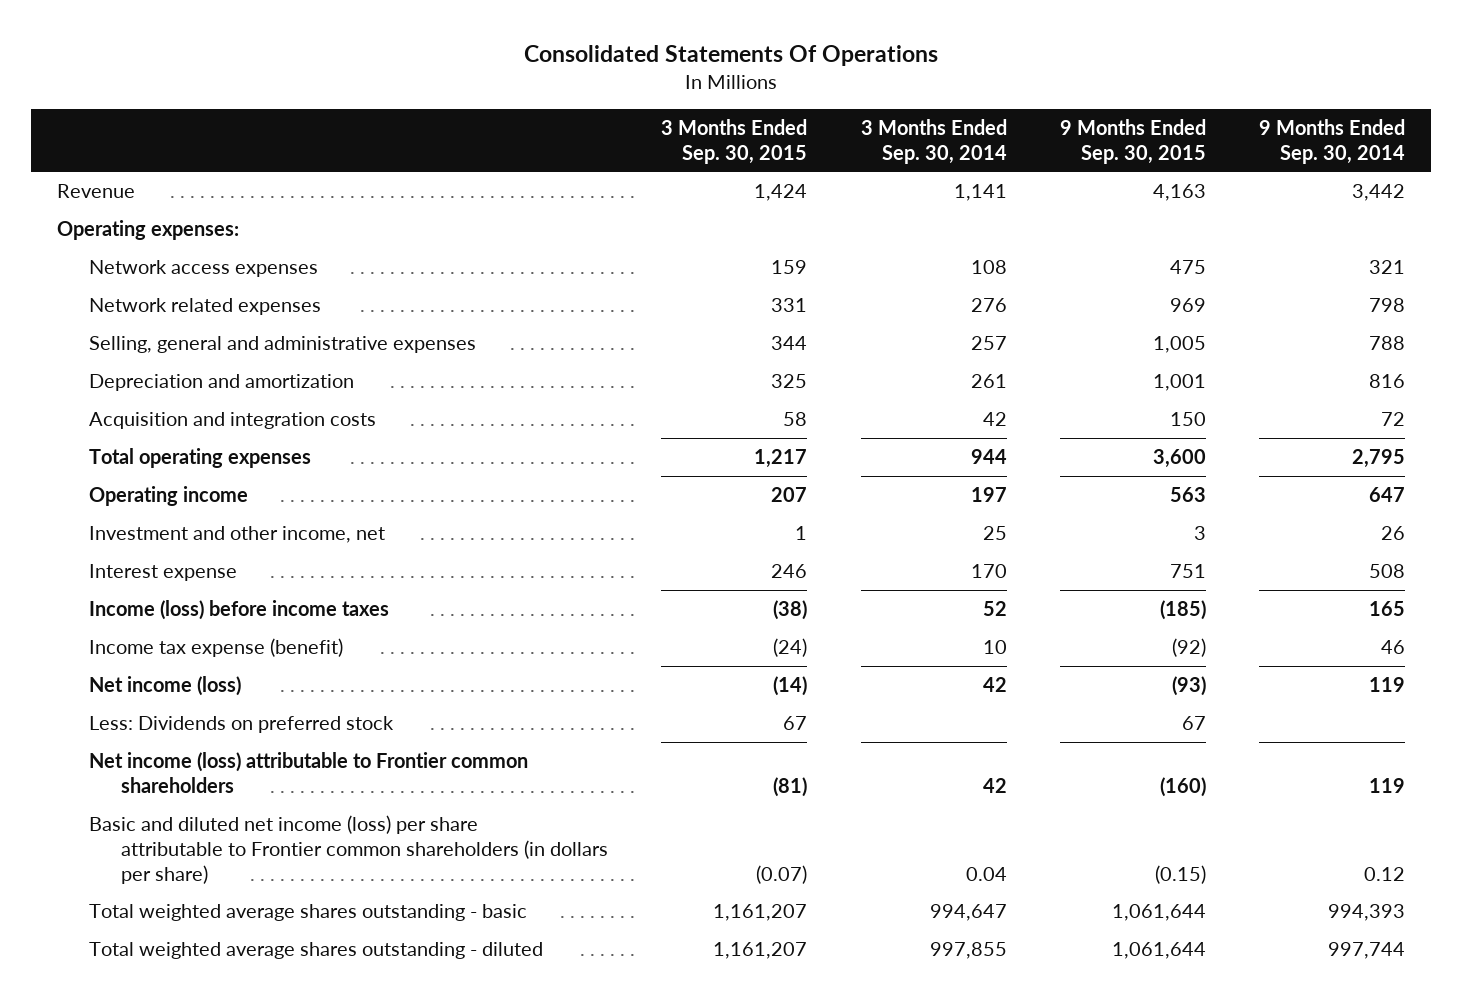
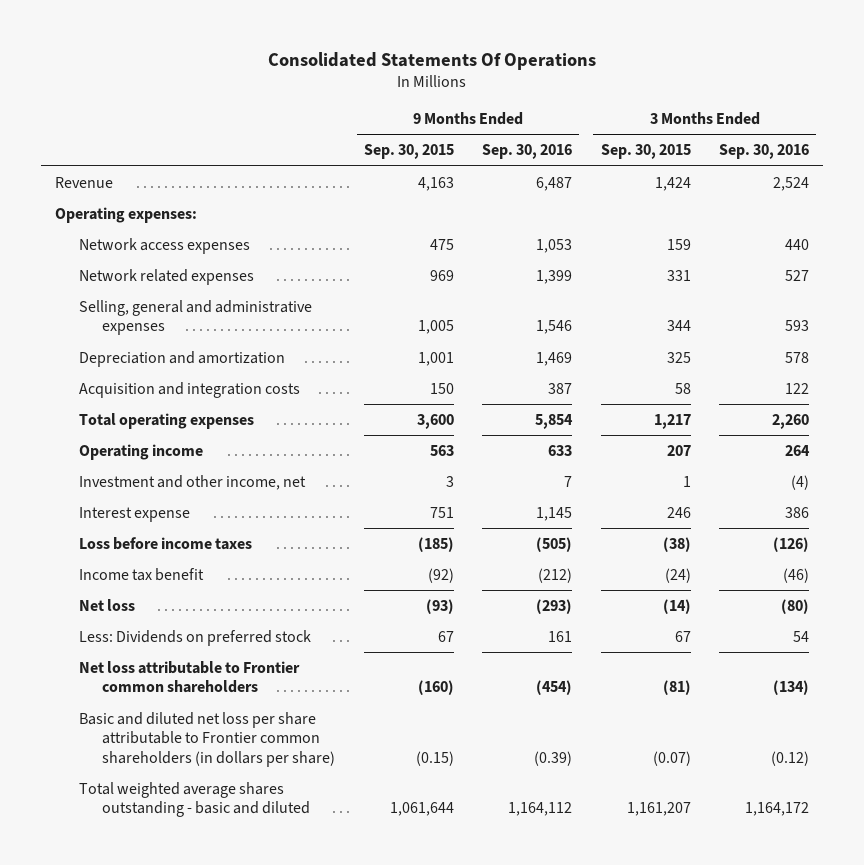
- | 3 Months Ended Sep. 30, 2015 | 3 Months Ended Sep. 30, 2014 | 9 Months Ended Sep. 30, 2015 | 9 Months Ended Sep. 30, 2014
+ | 9 Months Ended Sep. 30, 2015 | 9 Months Ended Sep. 30, 2016 | 3 Months Ended Sep. 30, 2015 | 3 Months Ended Sep. 30, 2016
- Income (loss) before income taxes | (38) | 52 | (185) | 165
- Income tax expense (benefit) | (24) | 10 | (92) | 46
- Net income (loss) | (14) | 42 | (93) | 119
+ Loss before income taxes | (185) | (505) | (38) | (126)
+ Income tax benefit | (92) | (212) | (24) | (46)
+ Net loss | (93) | (293) | (14) | (80)
- Net income (loss) attributable to Frontier common shareholders | (81) | 42 | (160) | 119
- Basic and diluted net income (loss) per share attributable to Frontier common shareholders (in dollars per share) | (0.07) | 0.04 | (0.15) | 0.12
- Total weighted average shares outstanding - basic | 1,161,207 | 994,647 | 1,061,644 | 994,393
- Total weighted average shares outstanding - diluted | 1,161,207 | 997,855 | 1,061,644 | 997,744
+ Net loss attributable to Frontier common shareholders | (160) | (454) | (81) | (134)
+ Basic and diluted net loss per share attributable to Frontier common shareholders (in dollars per share) | (0.15) | (0.39) | (0.07) | (0.12)
+ Total weighted average shares outstanding - basic and diluted | 1,061,644 | 1,164,112 | 1,161,207 | 1,164,172

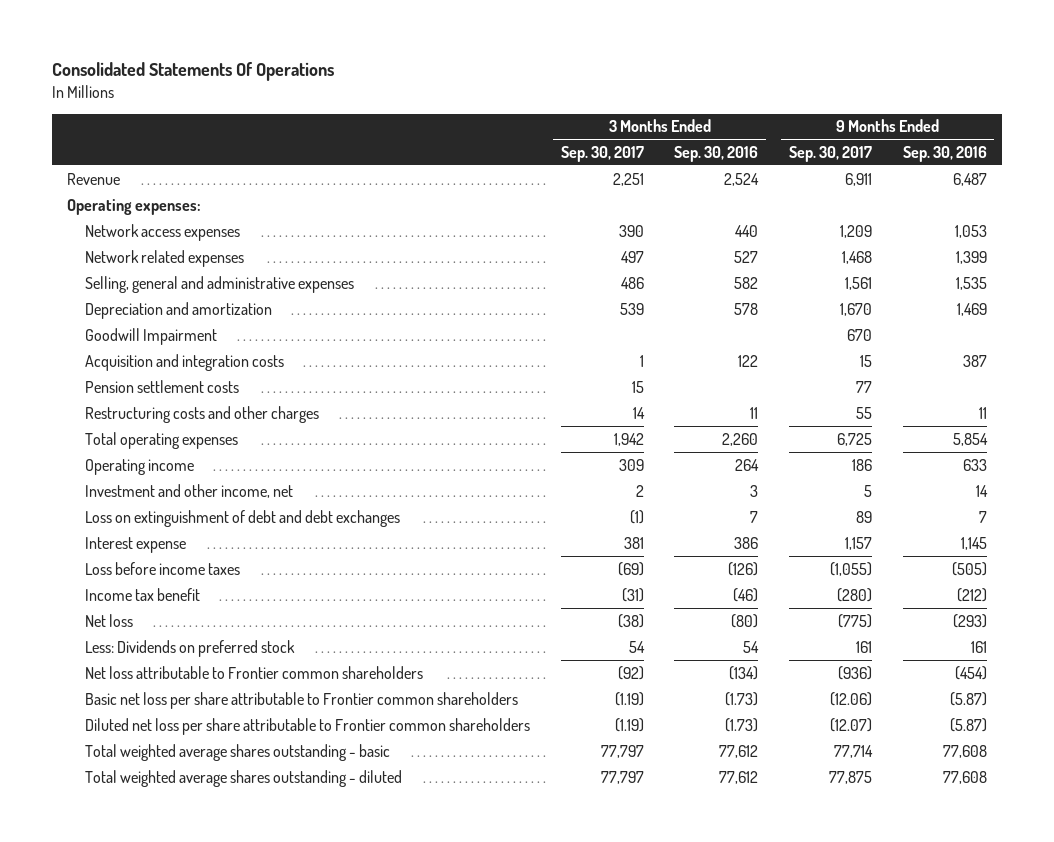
- | 9 Months Ended Sep. 30, 2015 | 9 Months Ended Sep. 30, 2016 | 3 Months Ended Sep. 30, 2015 | 3 Months Ended Sep. 30, 2016
+ | 3 Months Ended Sep. 30, 2017 | 3 Months Ended Sep. 30, 2016 | 9 Months Ended Sep. 30, 2017 | 9 Months Ended Sep. 30, 2016
- Selling, general and administrative expenses | 1,005 | 1,546 | 344 | 593
+ Selling, general and administrative expenses | 486 | 582 | 1,561 | 1,535
+ Goodwill Impairment | | | 670 |
+ Pension settlement costs | 15 | | 77 |
+ Restructuring costs and other charges | 14 | 11 | 55 | 11
- Investment and other income, net | 3 | 7 | 1 | (4)
+ Investment and other income, net | 2 | 3 | 5 | 14
+ Loss on extinguishment of debt and debt exchanges | (1) | 7 | 89 | 7
- Basic and diluted net loss per share attributable to Frontier common shareholders (in dollars per share) | (0.15) | (0.39) | (0.07) | (0.12)
- Total weighted average shares outstanding - basic and diluted | 1,061,644 | 1,164,112 | 1,161,207 | 1,164,172
+ Basic net loss per share attributable to Frontier common shareholders | (1.19) | (1.73) | (12.06) | (5.87)
+ Diluted net loss per share attributable to Frontier common shareholders | (1.19) | (1.73) | (12.07) | (5.87)
+ Total weighted average shares outstanding - basic | 77,797 | 77,612 | 77,714 | 77,608
+ Total weighted average shares outstanding - diluted | 77,797 | 77,612 | 77,875 | 77,608

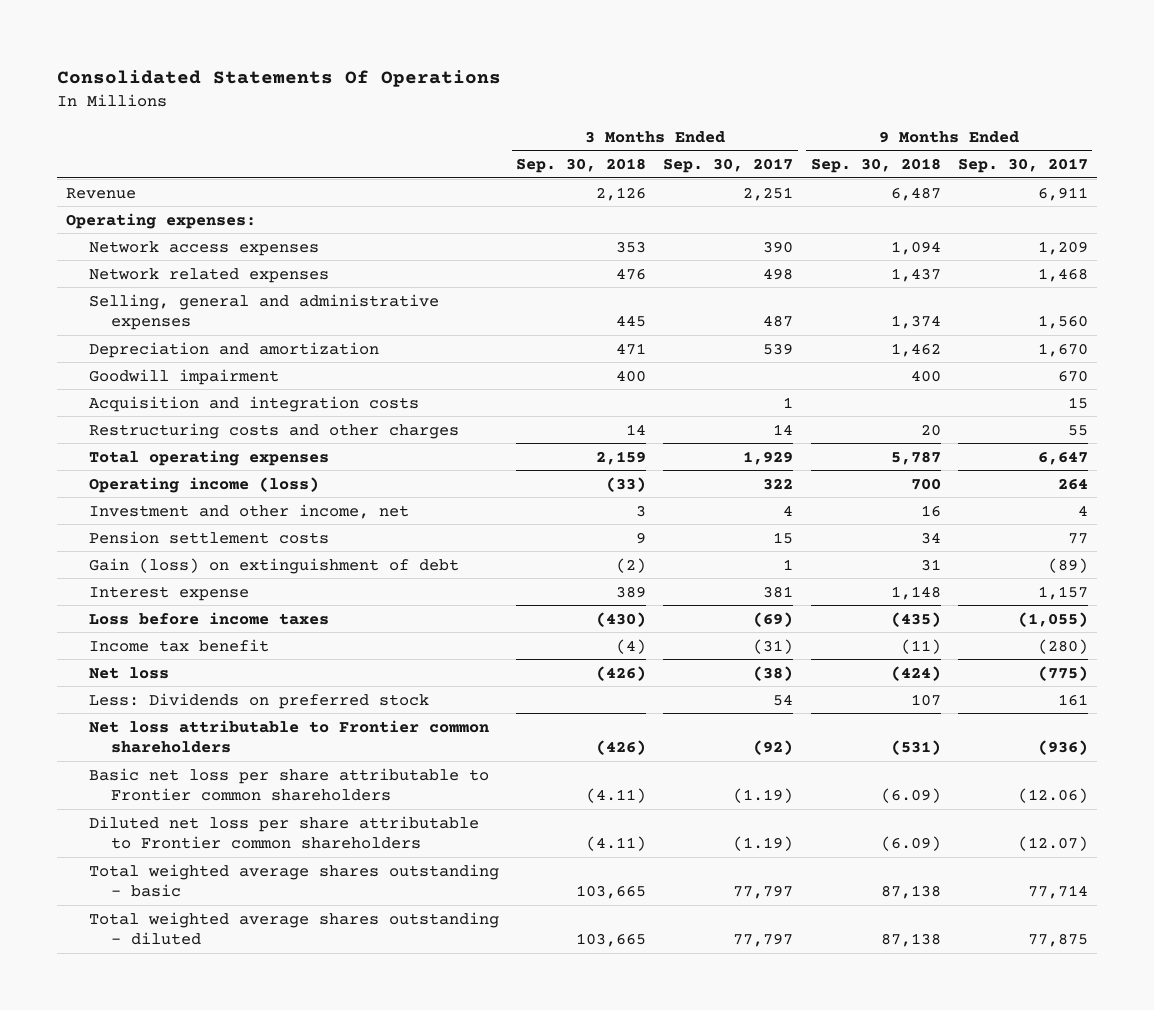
- | 3 Months Ended Sep. 30, 2017 | 3 Months Ended Sep. 30, 2016 | 9 Months Ended Sep. 30, 2017 | 9 Months Ended Sep. 30, 2016
+ | 3 Months Ended Sep. 30, 2018 | 3 Months Ended Sep. 30, 2017 | 9 Months Ended Sep. 30, 2018 | 9 Months Ended Sep. 30, 2017
- Network related expenses | 497 | 527 | 1,468 | 1,399
- Selling, general and administrative expenses | 486 | 582 | 1,561 | 1,535
+ Network related expenses | 476 | 498 | 1,437 | 1,468
+ Selling, general and administrative expenses | 445 | 487 | 1,374 | 1,560
- Goodwill Impairment | | | 670 |
+ Goodwill impairment | 400 | | 400 | 670
- Total operating expenses | 1,942 | 2,260 | 6,725 | 5,854
- Operating income | 309 | 264 | 186 | 633
- Investment and other income, net | 2 | 3 | 5 | 14
- Loss on extinguishment of debt and debt exchanges | (1) | 7 | 89 | 7
+ Total operating expenses | 2,159 | 1,929 | 5,787 | 6,647
+ Operating income (loss) | (33) | 322 | 700 | 264
+ Investment and other income, net | 3 | 4 | 16 | 4
moved down: Pension settlement costs | 9 | 15 | 34 | 77
+ Gain (loss) on extinguishment of debt | (2) | 1 | 31 | (89)

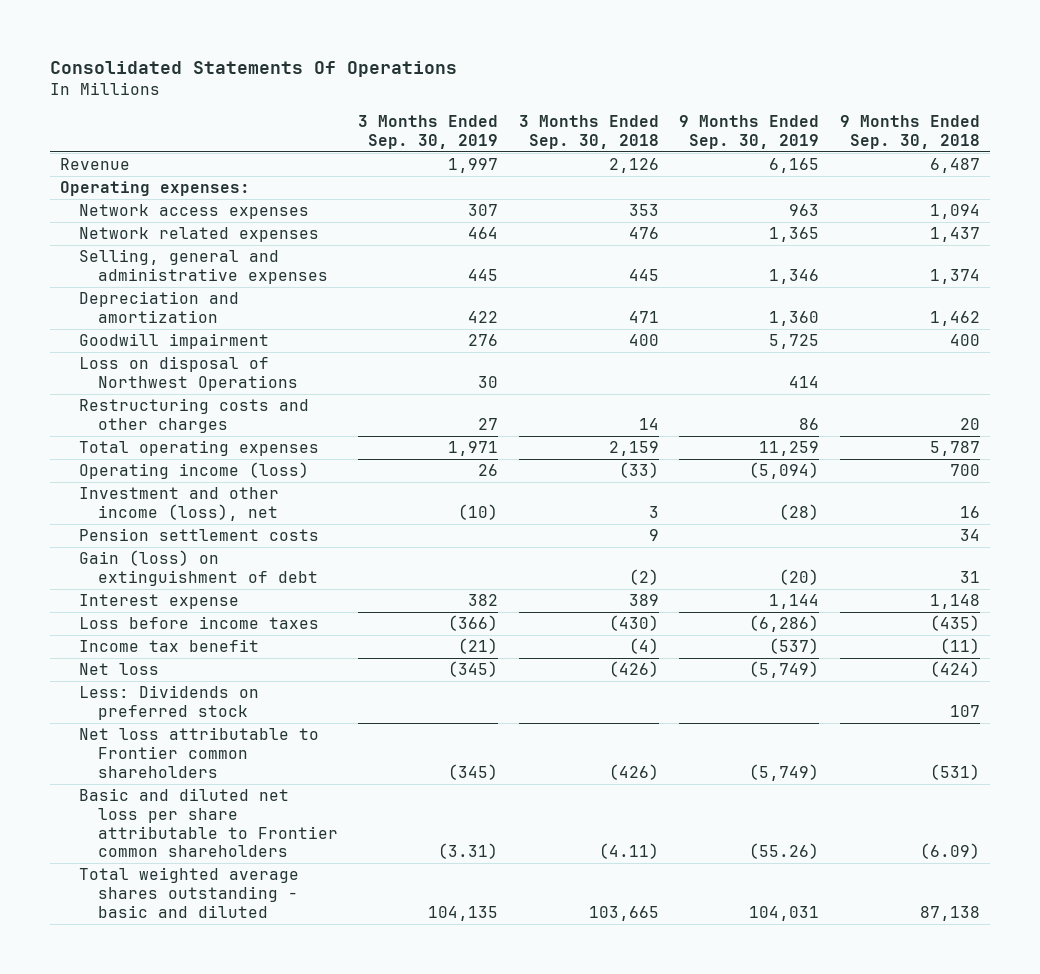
- | 3 Months Ended Sep. 30, 2018 | 3 Months Ended Sep. 30, 2017 | 9 Months Ended Sep. 30, 2018 | 9 Months Ended Sep. 30, 2017
+ | 3 Months Ended Sep. 30, 2019 | 3 Months Ended Sep. 30, 2018 | 9 Months Ended Sep. 30, 2019 | 9 Months Ended Sep. 30, 2018
- Acquisition and integration costs | | 1 | | 15
+ Loss on disposal of Northwest Operations | 30 | | 414 |
- Investment and other income, net | 3 | 4 | 16 | 4
+ Investment and other income (loss), net | (10) | 3 | (28) | 16
- Basic net loss per share attributable to Frontier common shareholders | (4.11) | (1.19) | (6.09) | (12.06)
- Diluted net loss per share attributable to Frontier common shareholders | (4.11) | (1.19) | (6.09) | (12.07)
- Total weighted average shares outstanding - basic | 103,665 | 77,797 | 87,138 | 77,714
- Total weighted average shares outstanding - diluted | 103,665 | 77,797 | 87,138 | 77,875
+ Basic and diluted net loss per share attributable to Frontier common shareholders | (3.31) | (4.11) | (55.26) | (6.09)
+ Total weighted average shares outstanding - basic and diluted | 104,135 | 103,665 | 104,031 | 87,138

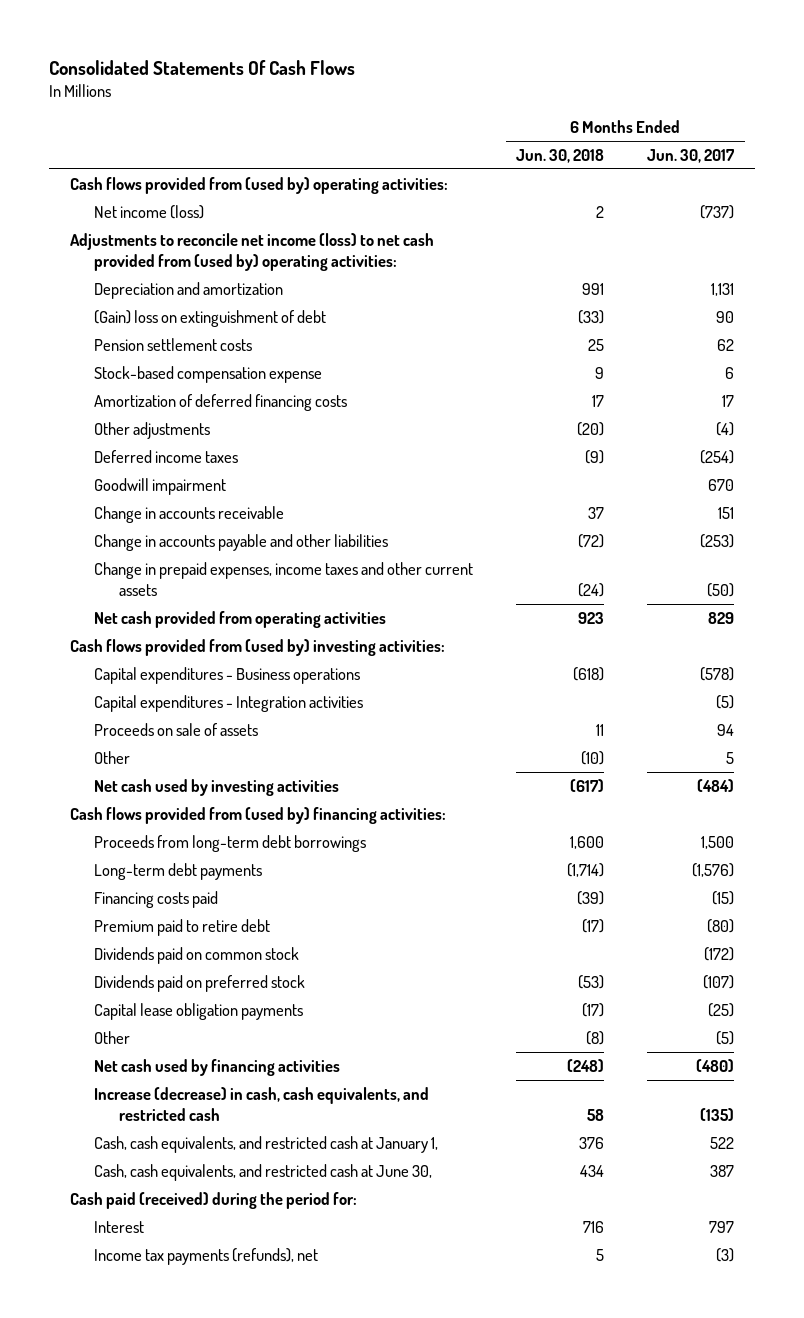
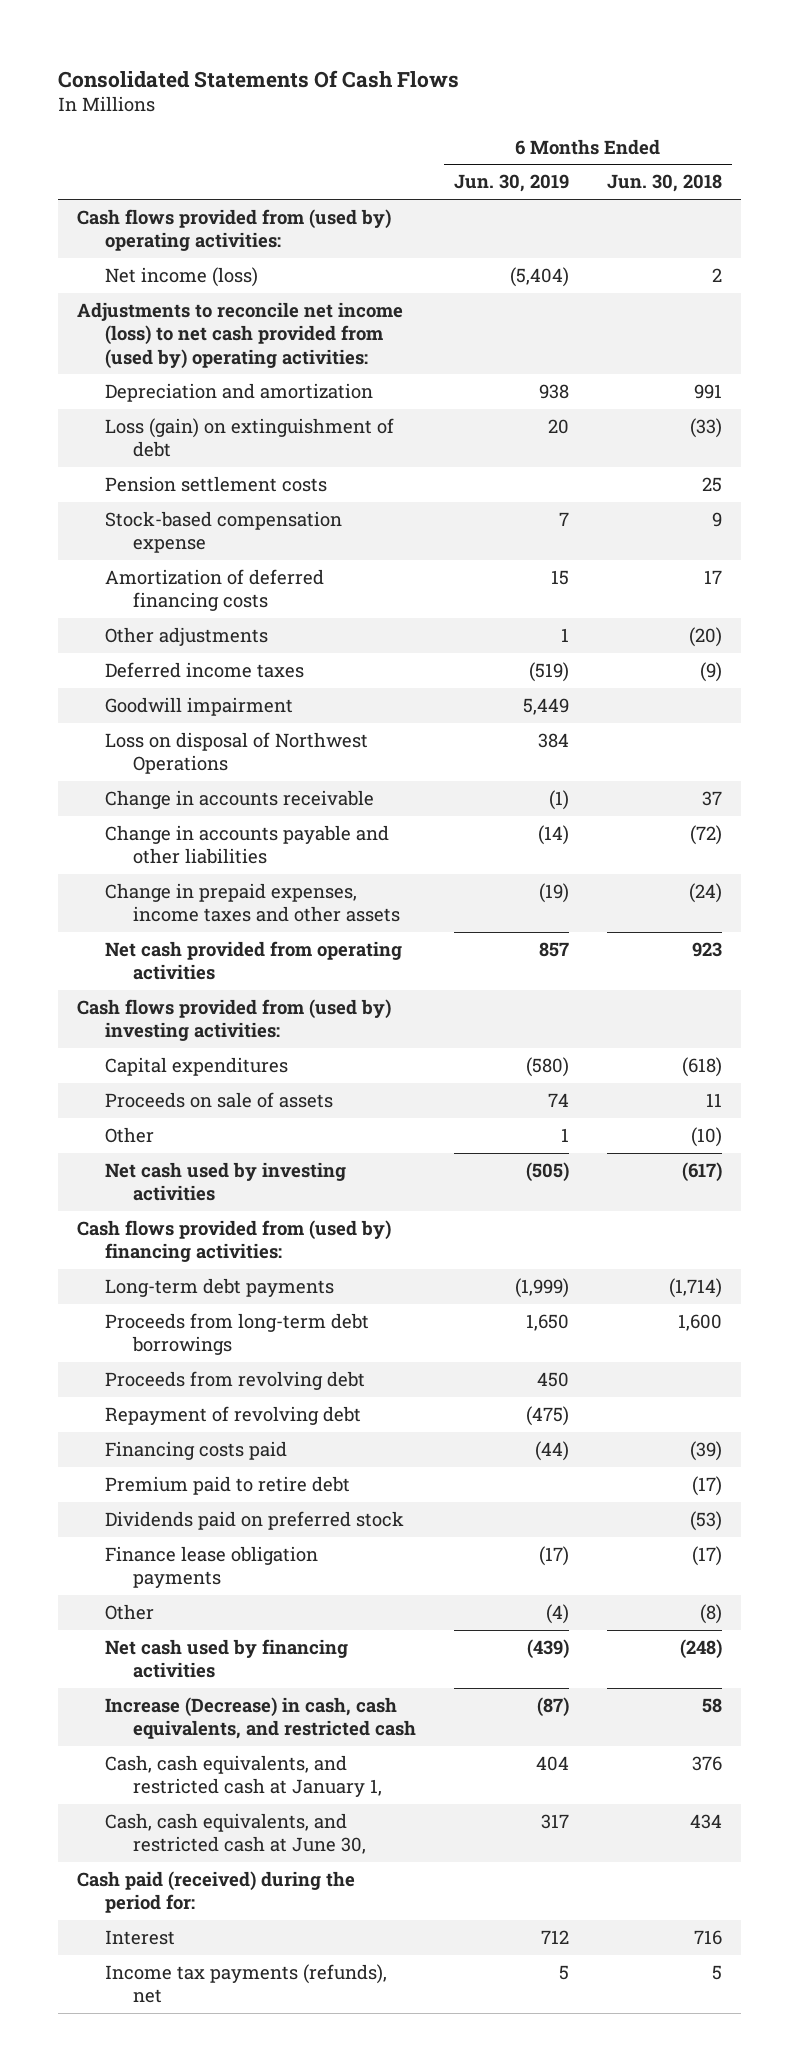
- | 6 Months Ended Jun. 30, 2018 | 6 Months Ended Jun. 30, 2017
+ | 6 Months Ended Jun. 30, 2019 | 6 Months Ended Jun. 30, 2018
- (Gain) loss on extinguishment of debt | (33) | 90
+ Loss (gain) on extinguishment of debt | 20 | (33)
+ Loss on disposal of Northwest Operations | 384 |
- Change in prepaid expenses, income taxes and other current assets | (24) | (50)
+ Change in prepaid expenses, income taxes and other assets | (19) | (24)
- Capital expenditures - Business operations | (618) | (578)
- Capital expenditures - Integration activities | | (5)
+ Capital expenditures | (580) | (618)
moved down: Proceeds from long-term debt borrowings | 1,650 | 1,600
+ Proceeds from revolving debt | 450 |
+ Repayment of revolving debt | (475) |
- Dividends paid on common stock | | (172)
- Capital lease obligation payments | (17) | (25)
+ Finance lease obligation payments | (17) | (17)
- Increase (decrease) in cash, cash equivalents, and restricted cash | 58 | (135)
+ Increase (Decrease) in cash, cash equivalents, and restricted cash | (87) | 58

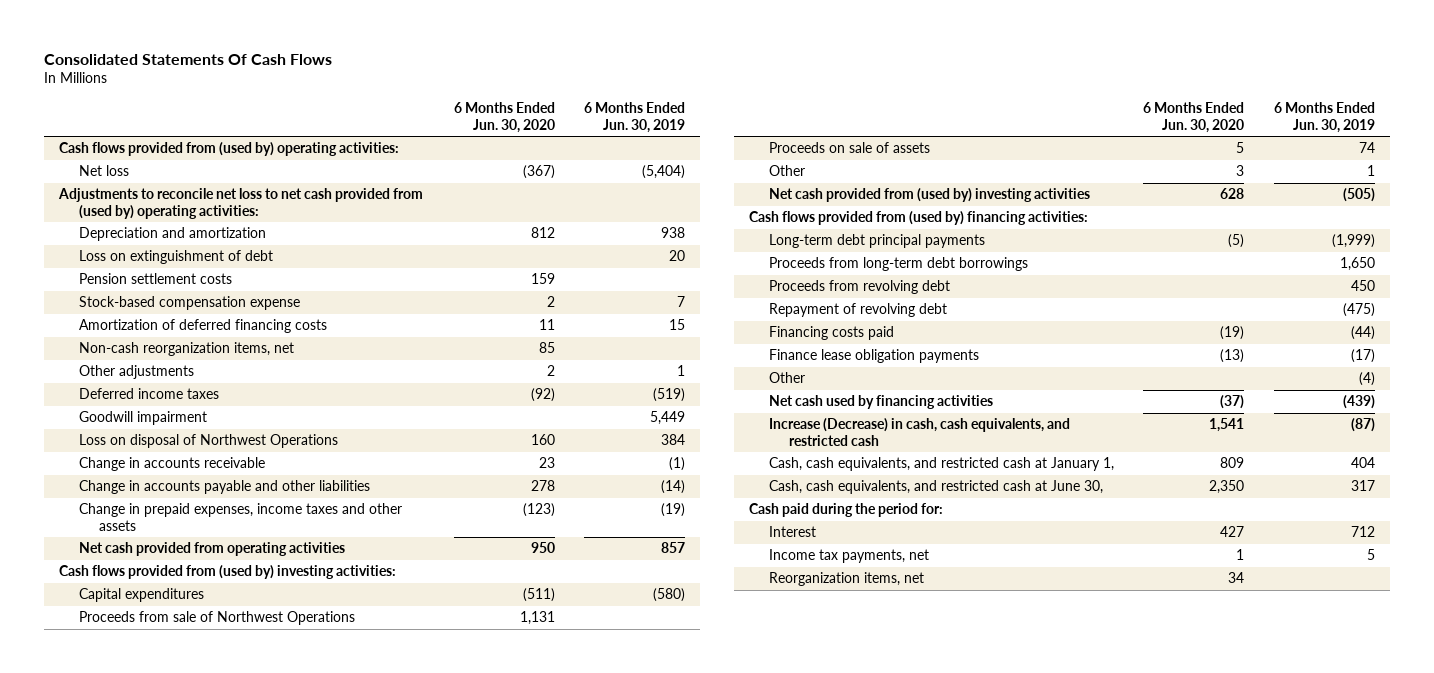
- | 6 Months Ended Jun. 30, 2019 | 6 Months Ended Jun. 30, 2018
+ | 6 Months Ended Jun. 30, 2020 | 6 Months Ended Jun. 30, 2019
- Net income (loss) | (5,404) | 2
- Adjustments to reconcile net income (loss) to net cash provided from (used by) operating activities:
+ Net loss | (367) | (5,404)
+ Adjustments to reconcile net loss to net cash provided from (used by) operating activities:
- Loss (gain) on extinguishment of debt | 20 | (33)
+ Loss on extinguishment of debt | | 20
+ Non-cash reorganization items, net | 85 |
+ Proceeds from sale of Northwest Operations | 1,131 |
- Net cash used by investing activities | (505) | (617)
+ Net cash provided from (used by) investing activities | 628 | (505)
- Long-term debt payments | (1,999) | (1,714)
+ Long-term debt principal payments | (5) | (1,999)
- Premium paid to retire debt | | (17)
- Dividends paid on preferred stock | | (53)
- Cash paid (received) during the period for:
+ Cash paid during the period for:
- Income tax payments (refunds), net | 5 | 5
+ Income tax payments, net | 1 | 5
+ Reorganization items, net | 34 |

